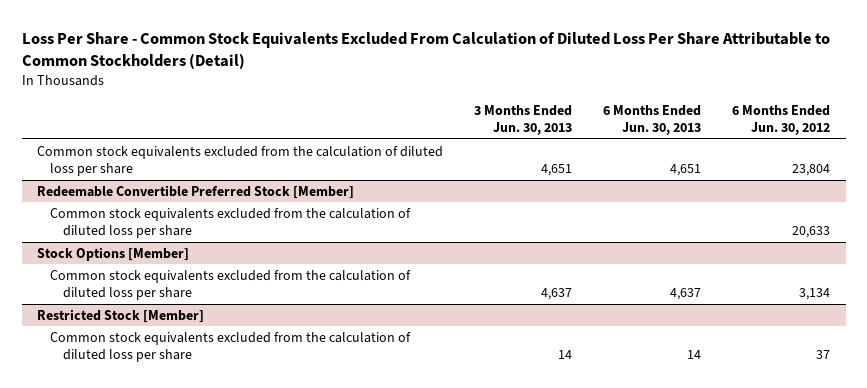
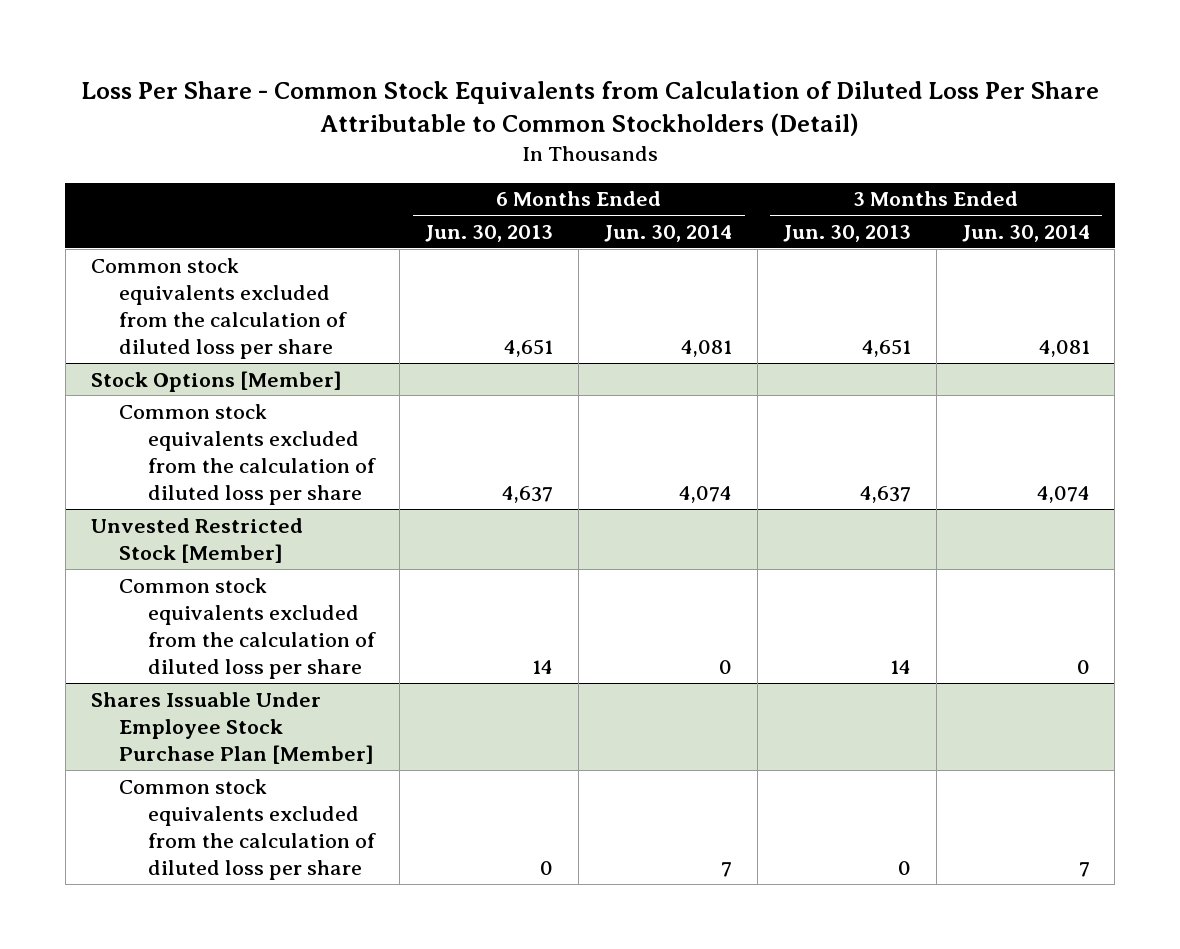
- Loss Per Share - Common Stock Equivalents Excluded From Calculation of Diluted Loss Per Share Attributable to Common Stockholders (Detail)
+ Loss Per Share - Common Stock Equivalents from Calculation of Diluted Loss Per Share Attributable to Common Stockholders (Detail)
- | 3 Months Ended Jun. 30, 2013 | 6 Months Ended Jun. 30, 2013 | 6 Months Ended Jun. 30, 2012
+ | 6 Months Ended Jun. 30, 2013 | 6 Months Ended Jun. 30, 2014 | 3 Months Ended Jun. 30, 2013 | 3 Months Ended Jun. 30, 2014
- Redeemable Convertible Preferred Stock [Member]
- Common stock equivalents excluded from the calculation of diluted loss per share | | | 20,633
- Restricted Stock [Member]
+ Unvested Restricted Stock [Member]
+ Shares Issuable Under Employee Stock Purchase Plan [Member]
+ Common stock equivalents excluded from the calculation of diluted loss per share | 0 | 7 | 0 | 7

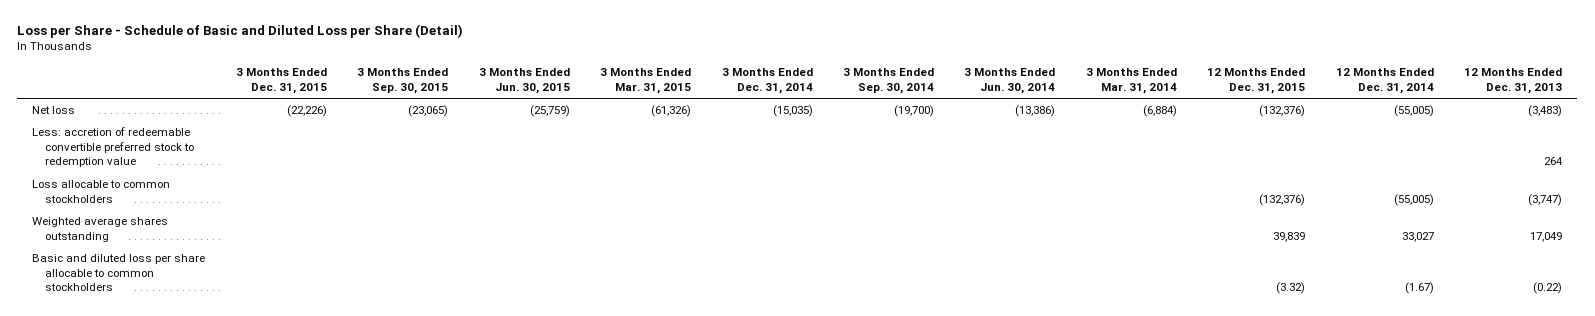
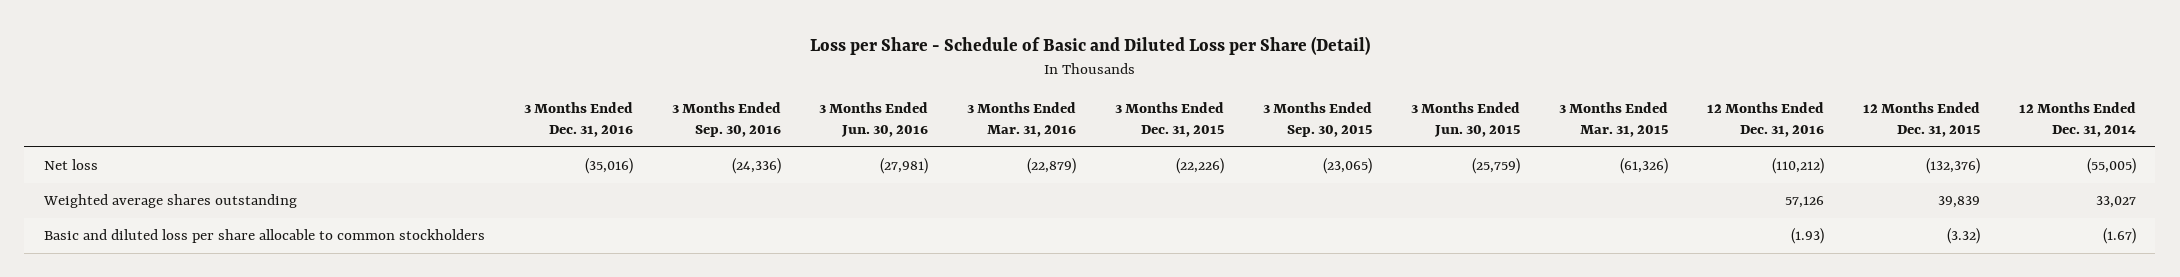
- | 3 Months Ended Dec. 31, 2015 | 3 Months Ended Sep. 30, 2015 | 3 Months Ended Jun. 30, 2015 | 3 Months Ended Mar. 31, 2015 | 3 Months Ended Dec. 31, 2014 | 3 Months Ended Sep. 30, 2014 | 3 Months Ended Jun. 30, 2014 | 3 Months Ended Mar. 31, 2014 | 12 Months Ended Dec. 31, 2015 | 12 Months Ended Dec. 31, 2014 | 12 Months Ended Dec. 31, 2013
+ | 3 Months Ended Dec. 31, 2016 | 3 Months Ended Sep. 30, 2016 | 3 Months Ended Jun. 30, 2016 | 3 Months Ended Mar. 31, 2016 | 3 Months Ended Dec. 31, 2015 | 3 Months Ended Sep. 30, 2015 | 3 Months Ended Jun. 30, 2015 | 3 Months Ended Mar. 31, 2015 | 12 Months Ended Dec. 31, 2016 | 12 Months Ended Dec. 31, 2015 | 12 Months Ended Dec. 31, 2014
- Less: accretion of redeemable convertible preferred stock to redemption value | | | | | | | | | | | 264
- Loss allocable to common stockholders | | | | | | | | | (132,376) | (55,005) | (3,747)

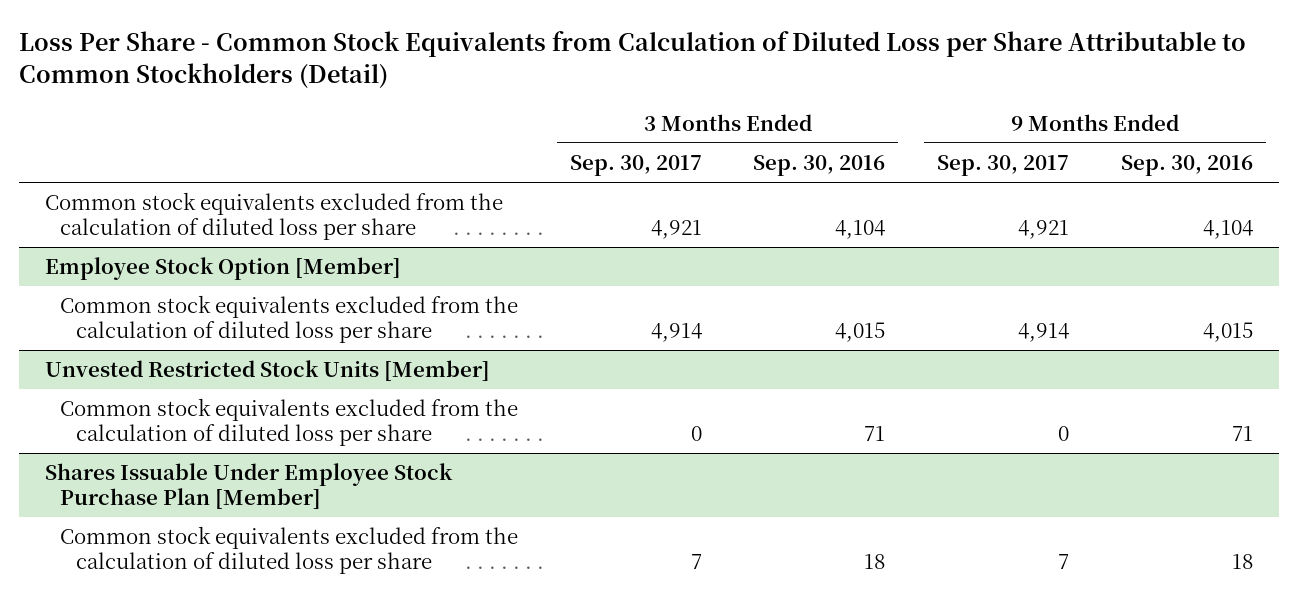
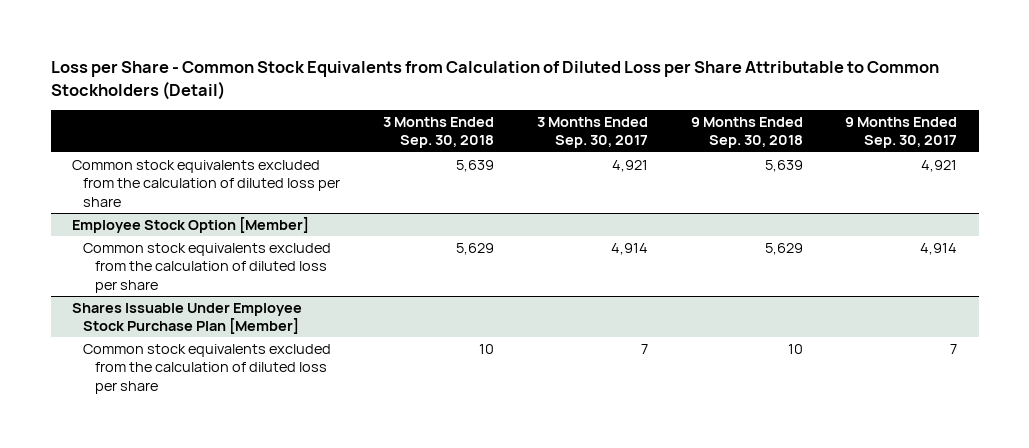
- Loss Per Share - Common Stock Equivalents from Calculation of Diluted Loss per Share Attributable to Common Stockholders (Detail)
+ Loss per Share - Common Stock Equivalents from Calculation of Diluted Loss per Share Attributable to Common Stockholders (Detail)
- | 3 Months Ended Sep. 30, 2017 | 3 Months Ended Sep. 30, 2016 | 9 Months Ended Sep. 30, 2017 | 9 Months Ended Sep. 30, 2016
+ | 3 Months Ended Sep. 30, 2018 | 3 Months Ended Sep. 30, 2017 | 9 Months Ended Sep. 30, 2018 | 9 Months Ended Sep. 30, 2017
- Unvested Restricted Stock Units [Member]
- Common stock equivalents excluded from the calculation of diluted loss per share | 0 | 71 | 0 | 71

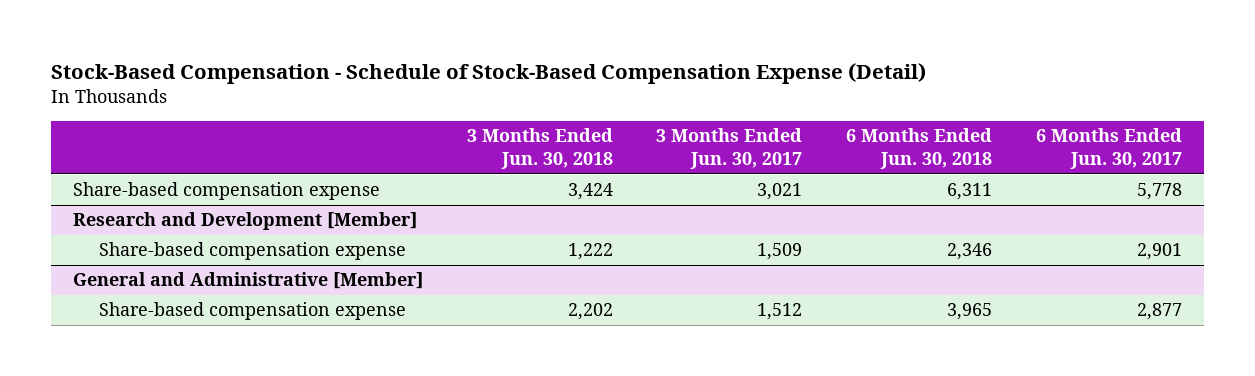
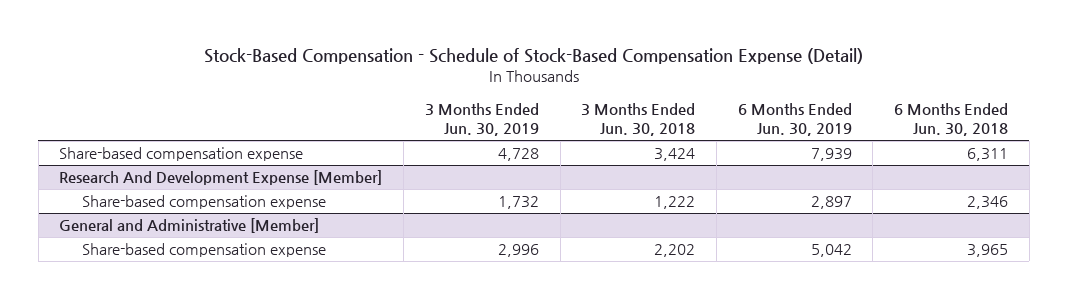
- | 3 Months Ended Jun. 30, 2018 | 3 Months Ended Jun. 30, 2017 | 6 Months Ended Jun. 30, 2018 | 6 Months Ended Jun. 30, 2017
+ | 3 Months Ended Jun. 30, 2019 | 3 Months Ended Jun. 30, 2018 | 6 Months Ended Jun. 30, 2019 | 6 Months Ended Jun. 30, 2018
- Research and Development [Member]
+ Research And Development Expense [Member]

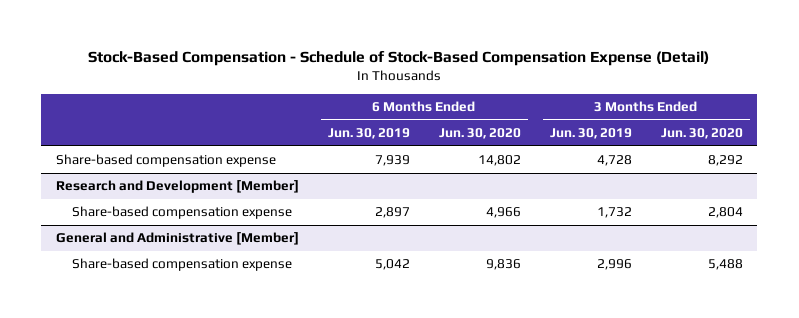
- | 3 Months Ended Jun. 30, 2019 | 3 Months Ended Jun. 30, 2018 | 6 Months Ended Jun. 30, 2019 | 6 Months Ended Jun. 30, 2018
+ | 6 Months Ended Jun. 30, 2019 | 6 Months Ended Jun. 30, 2020 | 3 Months Ended Jun. 30, 2019 | 3 Months Ended Jun. 30, 2020
- Research And Development Expense [Member]
+ Research and Development [Member]

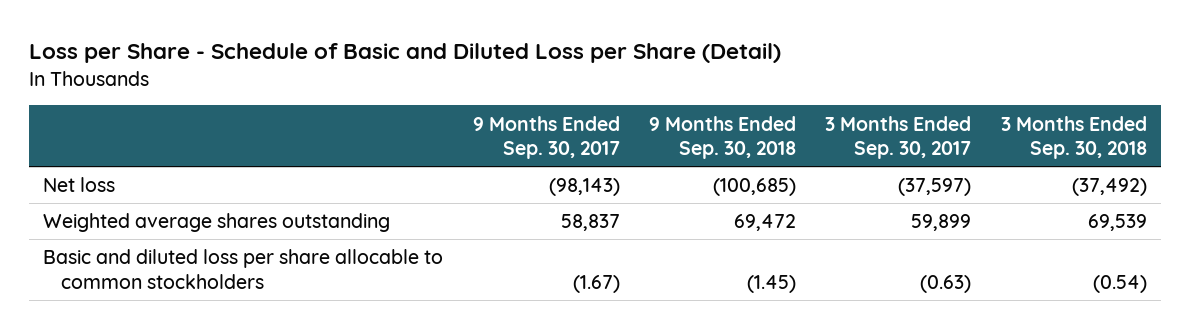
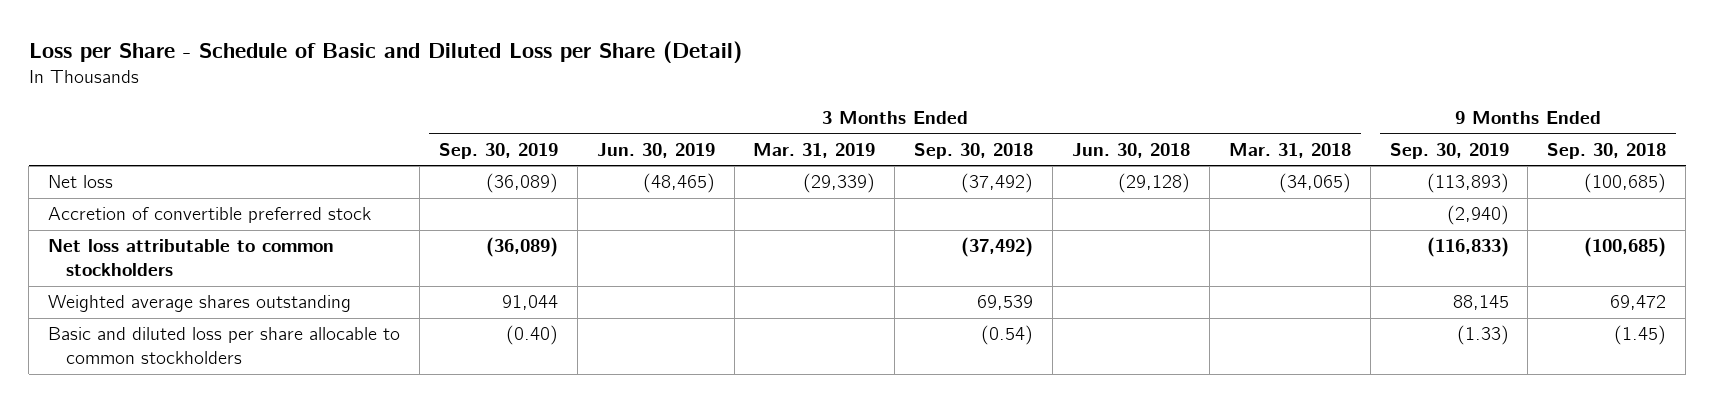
- | 9 Months Ended Sep. 30, 2017 | 9 Months Ended Sep. 30, 2018 | 3 Months Ended Sep. 30, 2017 | 3 Months Ended Sep. 30, 2018
+ | 3 Months Ended Sep. 30, 2019 | 3 Months Ended Jun. 30, 2019 | 3 Months Ended Mar. 31, 2019 | 3 Months Ended Sep. 30, 2018 | 3 Months Ended Jun. 30, 2018 | 3 Months Ended Mar. 31, 2018 | 9 Months Ended Sep. 30, 2019 | 9 Months Ended Sep. 30, 2018
+ Accretion of convertible preferred stock | | | | | | | (2,940) |
+ Net loss attributable to common stockholders | (36,089) | | | (37,492) | | | (116,833) | (100,685)

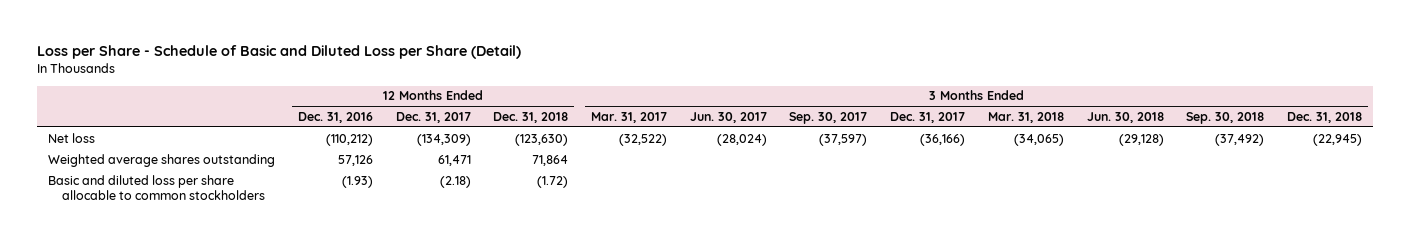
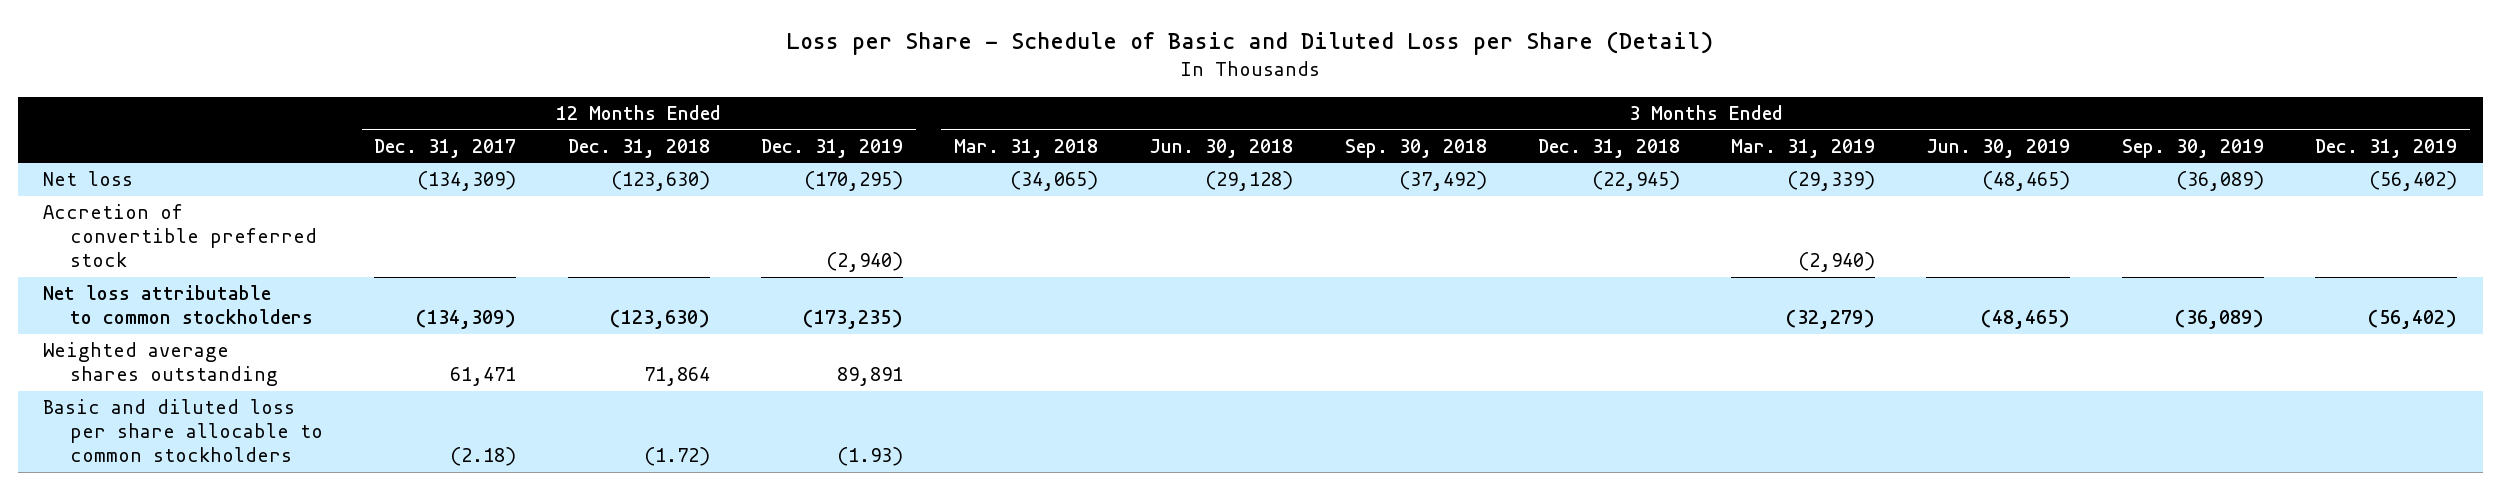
- | 12 Months Ended Dec. 31, 2016 | 12 Months Ended Dec. 31, 2017 | 12 Months Ended Dec. 31, 2018 | 3 Months Ended Mar. 31, 2017 | 3 Months Ended Jun. 30, 2017 | 3 Months Ended Sep. 30, 2017 | 3 Months Ended Dec. 31, 2017 | 3 Months Ended Mar. 31, 2018 | 3 Months Ended Jun. 30, 2018 | 3 Months Ended Sep. 30, 2018 | 3 Months Ended Dec. 31, 2018
+ | 12 Months Ended Dec. 31, 2017 | 12 Months Ended Dec. 31, 2018 | 12 Months Ended Dec. 31, 2019 | 3 Months Ended Mar. 31, 2018 | 3 Months Ended Jun. 30, 2018 | 3 Months Ended Sep. 30, 2018 | 3 Months Ended Dec. 31, 2018 | 3 Months Ended Mar. 31, 2019 | 3 Months Ended Jun. 30, 2019 | 3 Months Ended Sep. 30, 2019 | 3 Months Ended Dec. 31, 2019
+ Accretion of convertible preferred stock | | | (2,940) | | | | | (2,940) | | |
+ Net loss attributable to common stockholders | (134,309) | (123,630) | (173,235) | | | | | (32,279) | (48,465) | (36,089) | (56,402)

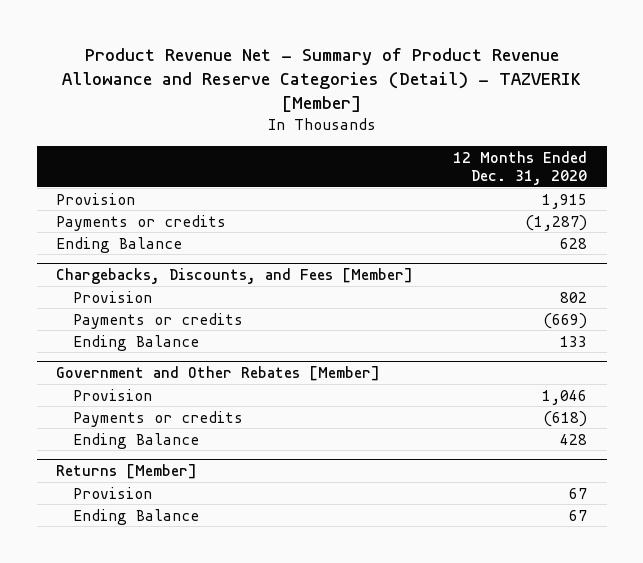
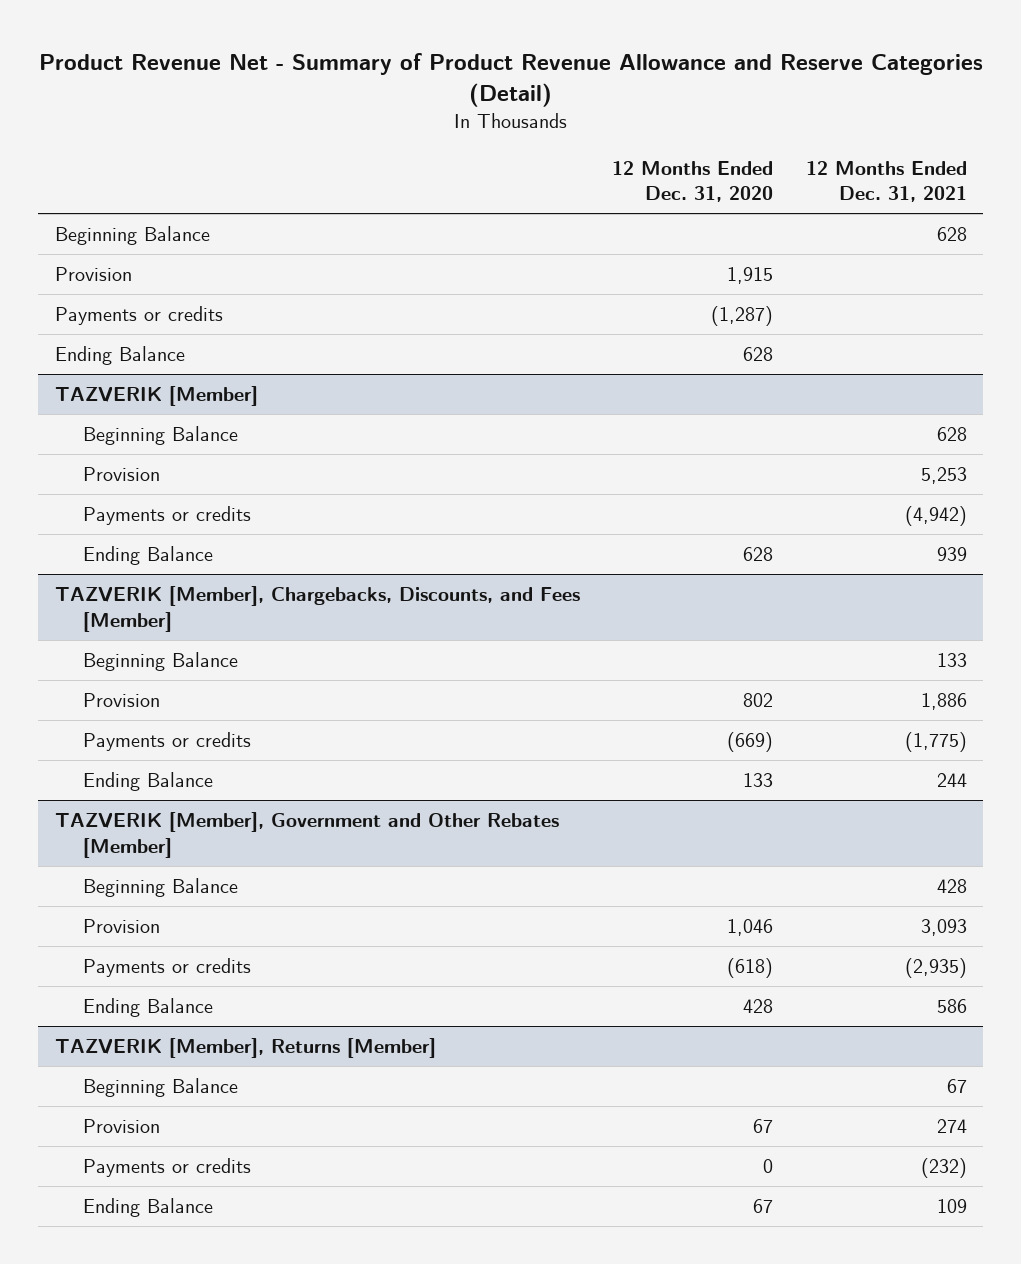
- Product Revenue Net - Summary of Product Revenue Allowance and Reserve Categories (Detail) - TAZVERIK [Member]
+ Product Revenue Net - Summary of Product Revenue Allowance and Reserve Categories (Detail)
- | 12 Months Ended Dec. 31, 2020
+ | 12 Months Ended Dec. 31, 2020 | 12 Months Ended Dec. 31, 2021
+ Beginning Balance | | 628
- Chargebacks, Discounts, and Fees [Member]
+ TAZVERIK [Member]
+ Beginning Balance | | 628
+ Provision | | 5,253
+ Payments or credits | | (4,942)
+ Ending Balance | 628 | 939
+ TAZVERIK [Member], Chargebacks, Discounts, and Fees [Member]
+ Beginning Balance | | 133
- Government and Other Rebates [Member]
+ TAZVERIK [Member], Government and Other Rebates [Member]
+ Beginning Balance | | 428
- Returns [Member]
+ TAZVERIK [Member], Returns [Member]
+ Beginning Balance | | 67
+ Payments or credits | 0 | (232)

